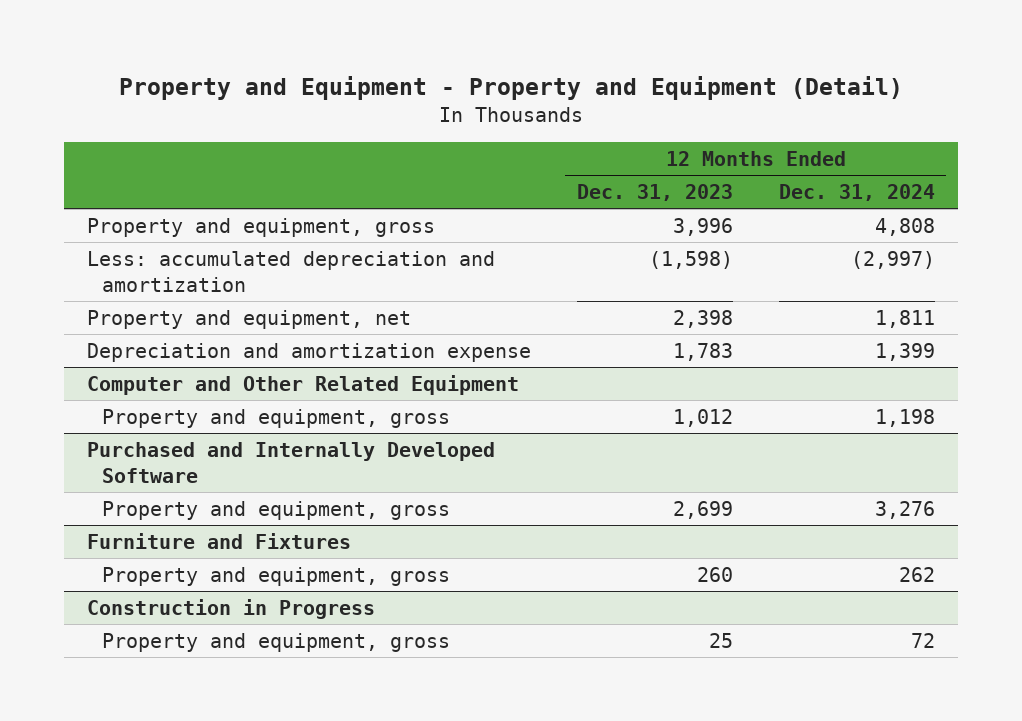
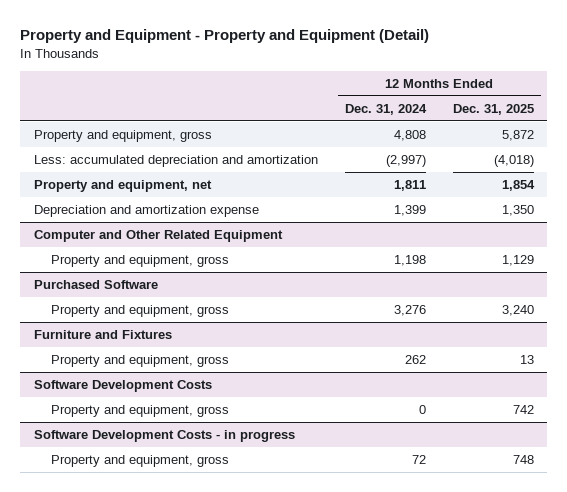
- | 12 Months Ended Dec. 31, 2023 | 12 Months Ended Dec. 31, 2024
+ | 12 Months Ended Dec. 31, 2024 | 12 Months Ended Dec. 31, 2025
- Purchased and Internally Developed Software
+ Purchased Software
- Construction in Progress
+ Software Development Costs
+ Property and equipment, gross | 0 | 742
+ Software Development Costs - in progress

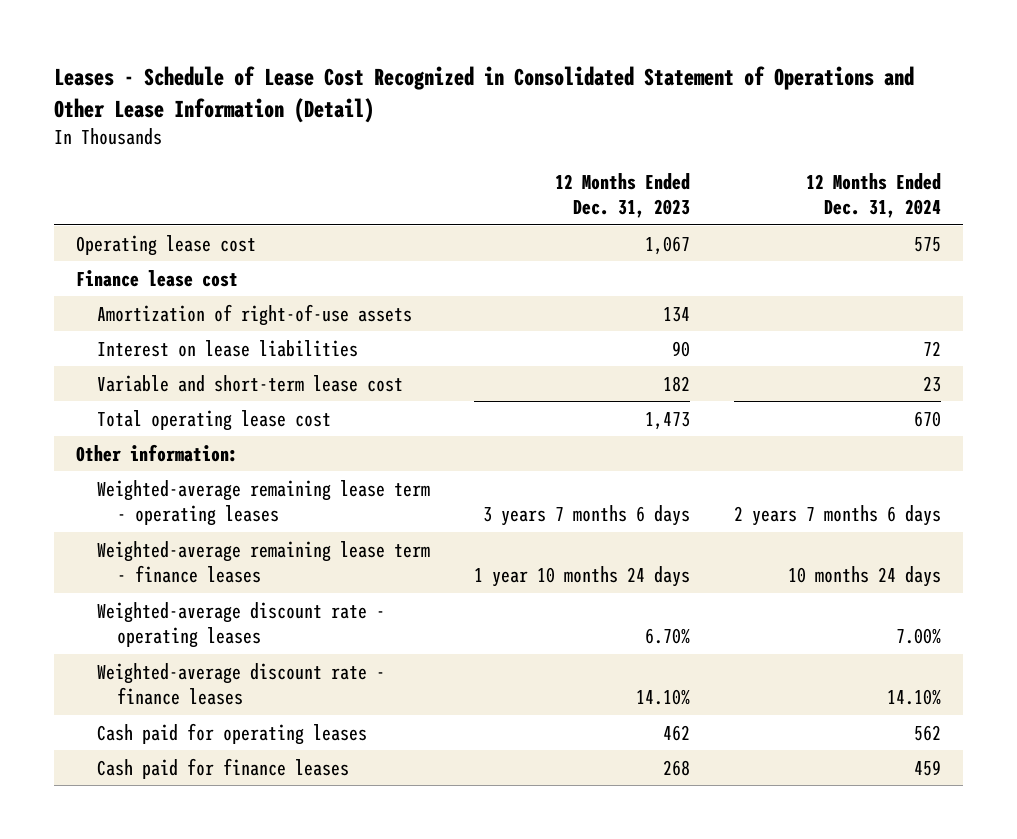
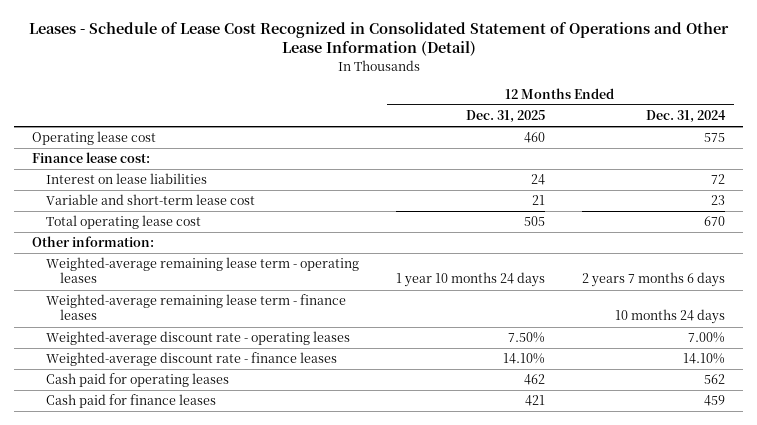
- | 12 Months Ended Dec. 31, 2023 | 12 Months Ended Dec. 31, 2024
+ | 12 Months Ended Dec. 31, 2025 | 12 Months Ended Dec. 31, 2024
- Finance lease cost
- Amortization of right-of-use assets | 134 |
+ Finance lease cost:

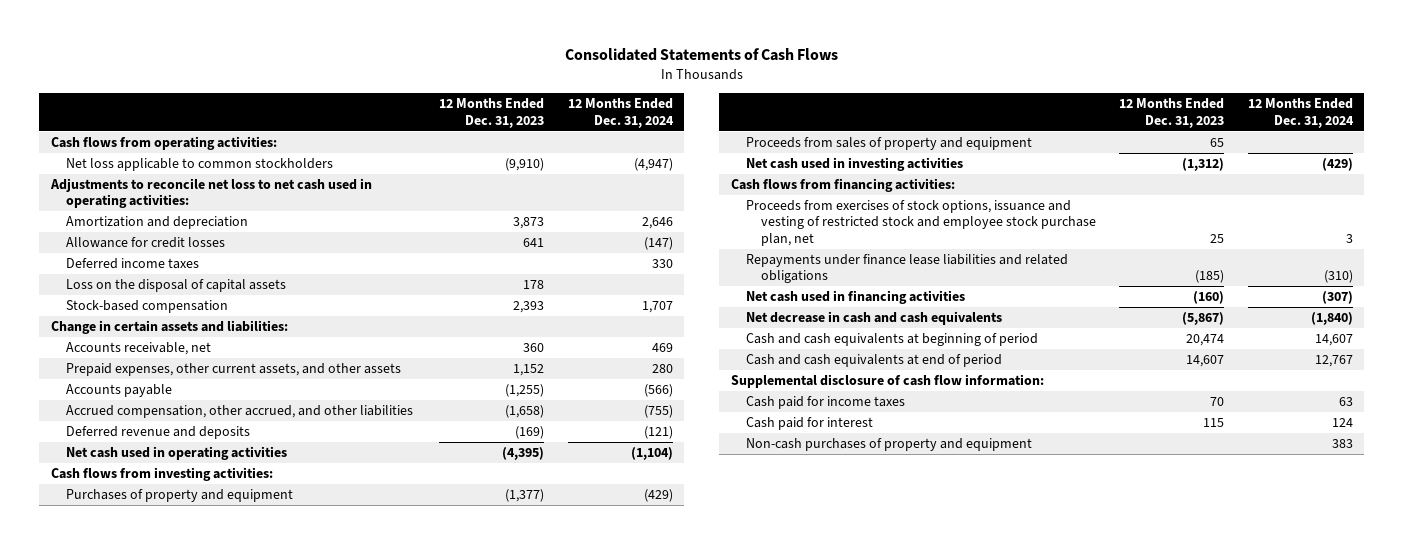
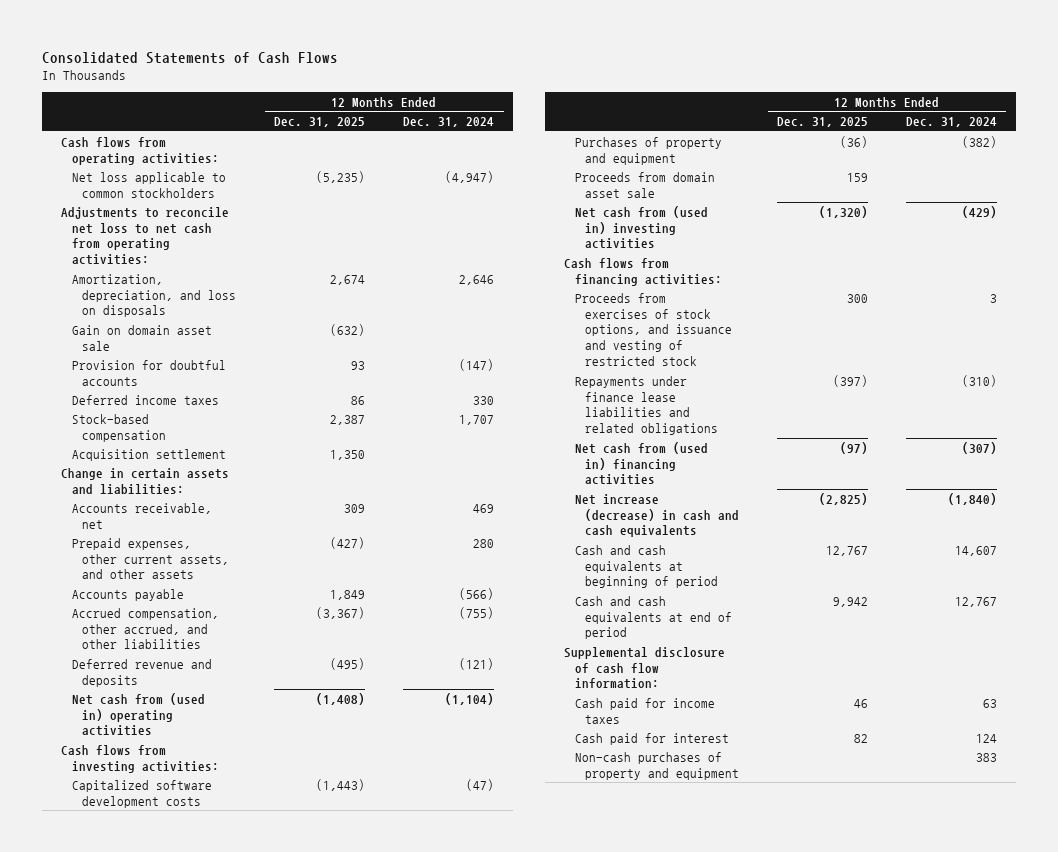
- | 12 Months Ended Dec. 31, 2023 | 12 Months Ended Dec. 31, 2024
+ | 12 Months Ended Dec. 31, 2025 | 12 Months Ended Dec. 31, 2024
- Adjustments to reconcile net loss to net cash used in operating activities:
- Amortization and depreciation | 3,873 | 2,646
- Allowance for credit losses | 641 | (147)
+ Adjustments to reconcile net loss to net cash from operating activities:
+ Amortization, depreciation, and loss on disposals | 2,674 | 2,646
+ Gain on domain asset sale | (632) |
+ Provision for doubtful accounts | 93 | (147)
- Loss on the disposal of capital assets | 178 |
+ Acquisition settlement | 1,350 |
- Net cash used in operating activities | (4,395) | (1,104)
+ Net cash from (used in) operating activities | (1,408) | (1,104)
- Purchases of property and equipment | (1,377) | (429)
- Proceeds from sales of property and equipment | 65 |
- Net cash used in investing activities | (1,312) | (429)
+ Capitalized software development costs | (1,443) | (47)
+ Purchases of property and equipment | (36) | (382)
+ Proceeds from domain asset sale | 159 |
+ Net cash from (used in) investing activities | (1,320) | (429)
- Proceeds from exercises of stock options, issuance and vesting of restricted stock and employee stock purchase plan, net | 25 | 3
+ Proceeds from exercises of stock options, and issuance and vesting of restricted stock | 300 | 3
- Net cash used in financing activities | (160) | (307)
- Net decrease in cash and cash equivalents | (5,867) | (1,840)
+ Net cash from (used in) financing activities | (97) | (307)
+ Net increase (decrease) in cash and cash equivalents | (2,825) | (1,840)

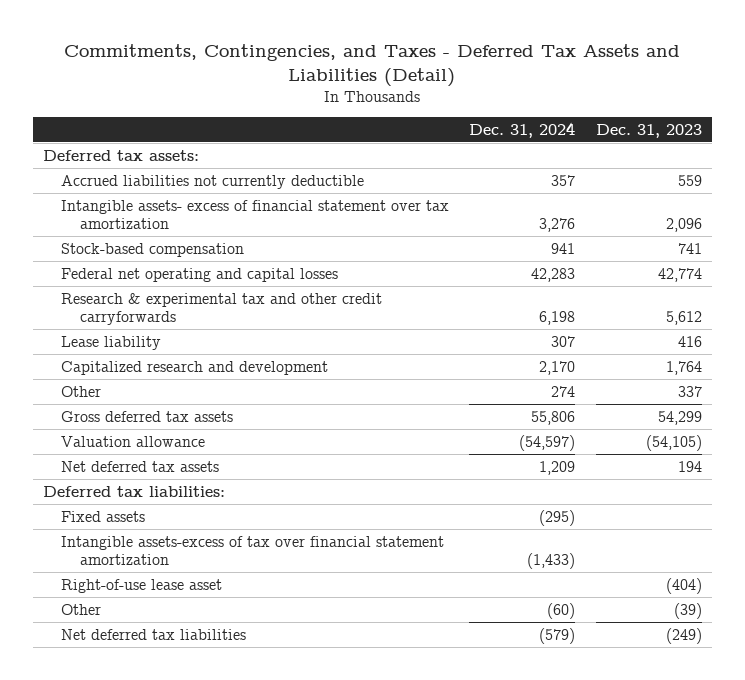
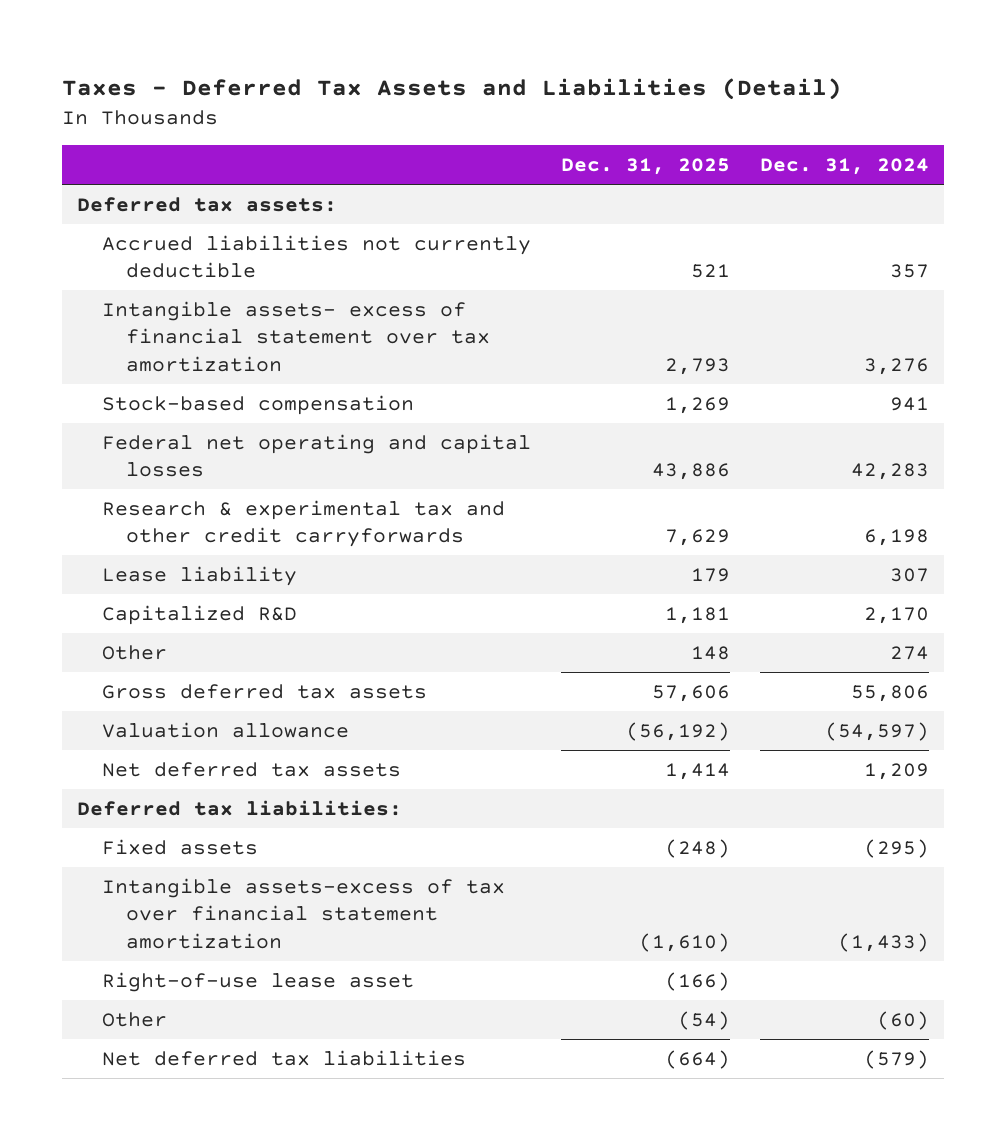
- Commitments, Contingencies, and Taxes - Deferred Tax Assets and Liabilities (Detail)
+ Taxes - Deferred Tax Assets and Liabilities (Detail)
- | Dec. 31, 2024 | Dec. 31, 2023
+ | Dec. 31, 2025 | Dec. 31, 2024
- Capitalized research and development | 2,170 | 1,764
+ Capitalized R&D | 1,181 | 2,170

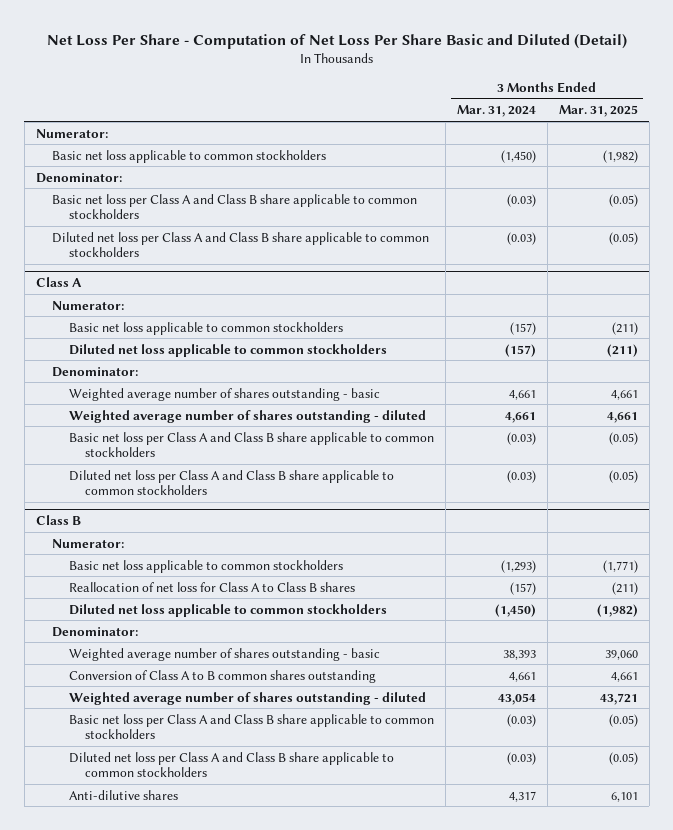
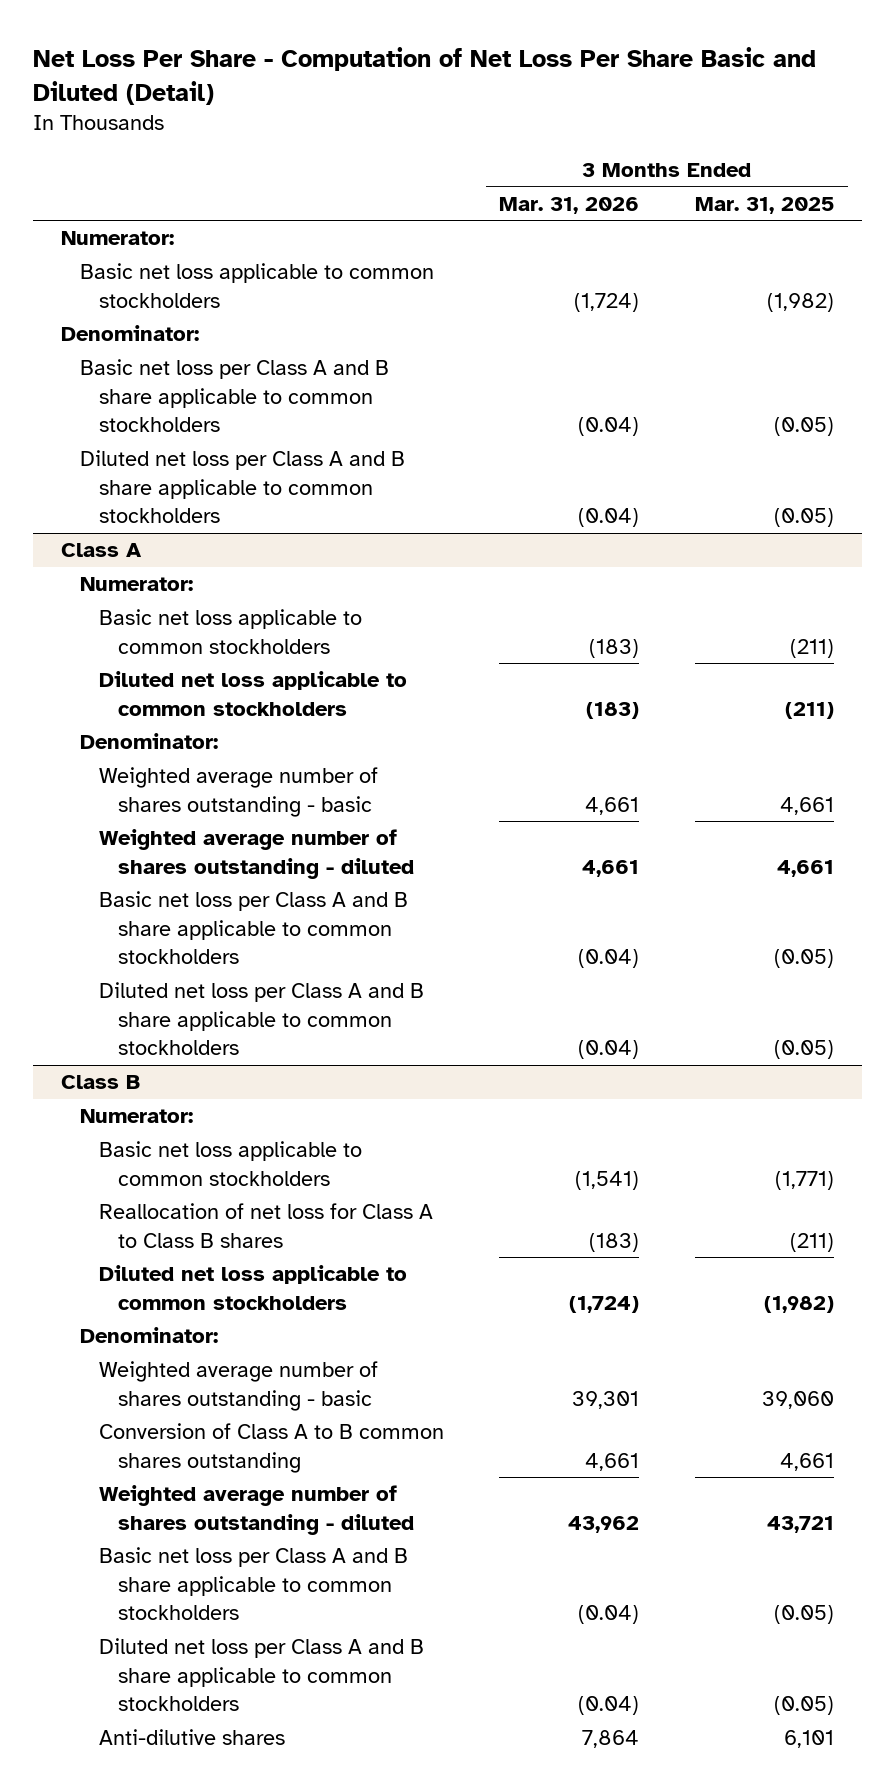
- | 3 Months Ended Mar. 31, 2024 | 3 Months Ended Mar. 31, 2025
+ | 3 Months Ended Mar. 31, 2026 | 3 Months Ended Mar. 31, 2025
- Basic net loss per Class A and Class B share applicable to common stockholders | (0.03) | (0.05)
- Diluted net loss per Class A and Class B share applicable to common stockholders | (0.03) | (0.05)
+ Basic net loss per Class A and B share applicable to common stockholders | (0.04) | (0.05)
+ Diluted net loss per Class A and B share applicable to common stockholders | (0.04) | (0.05)
@ Class A
- Basic net loss per Class A and Class B share applicable to common stockholders | (0.03) | (0.05)
- Diluted net loss per Class A and Class B share applicable to common stockholders | (0.03) | (0.05)
+ Basic net loss per Class A and B share applicable to common stockholders | (0.04) | (0.05)
+ Diluted net loss per Class A and B share applicable to common stockholders | (0.04) | (0.05)
@ Class B
- Basic net loss per Class A and Class B share applicable to common stockholders | (0.03) | (0.05)
- Diluted net loss per Class A and Class B share applicable to common stockholders | (0.03) | (0.05)
+ Basic net loss per Class A and B share applicable to common stockholders | (0.04) | (0.05)
+ Diluted net loss per Class A and B share applicable to common stockholders | (0.04) | (0.05)

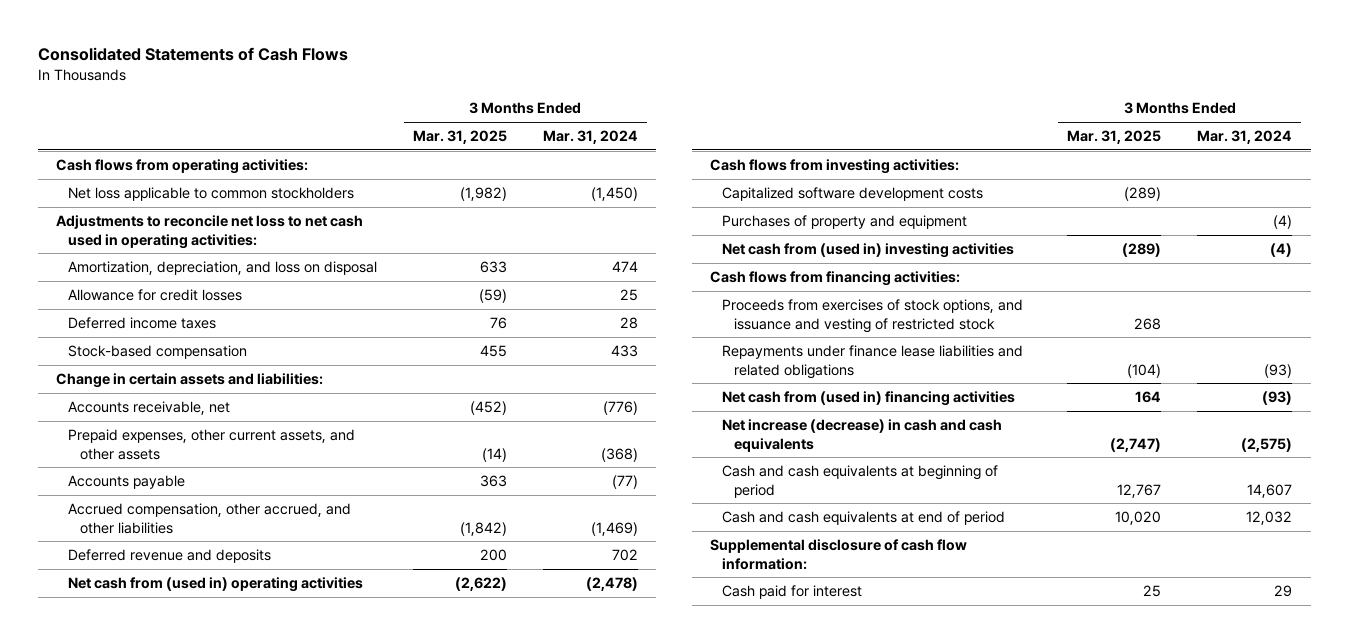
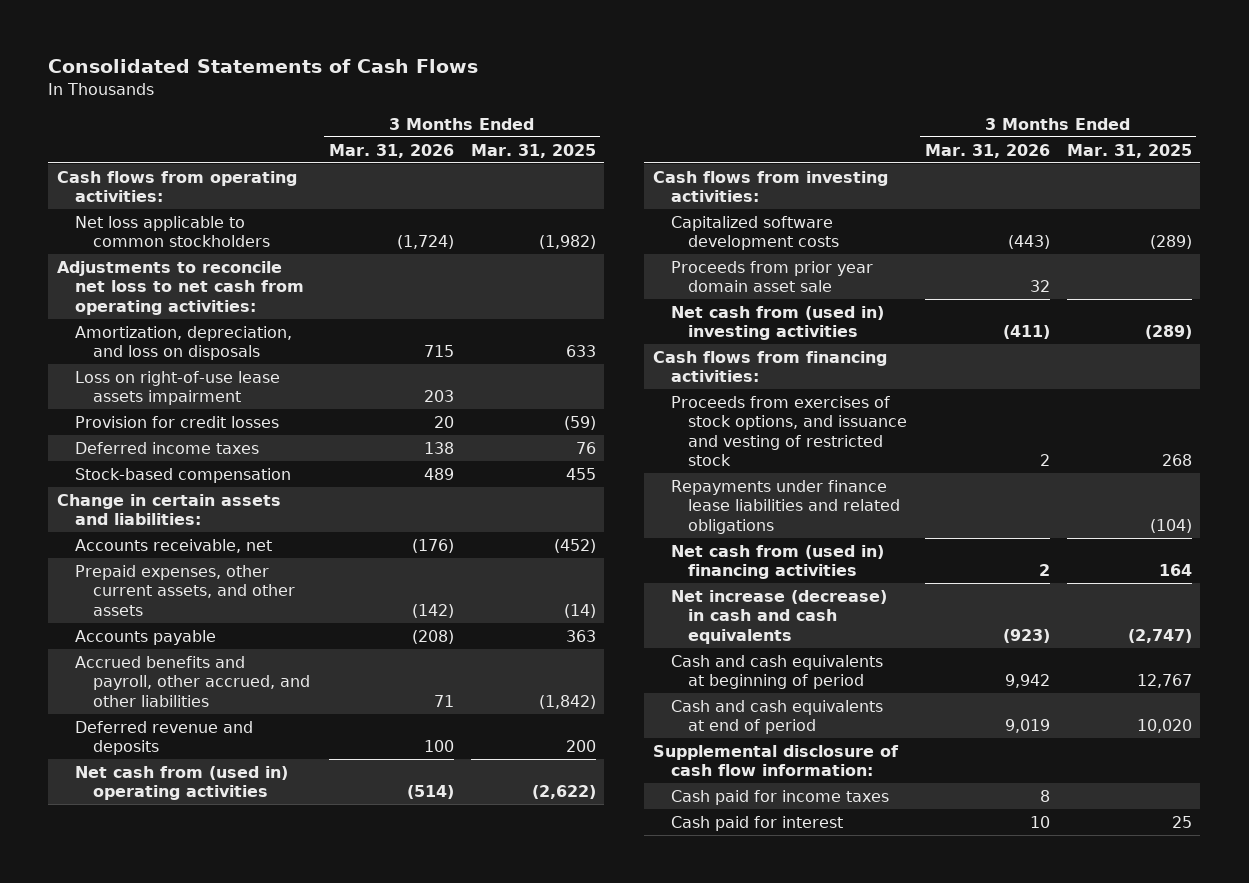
- | 3 Months Ended Mar. 31, 2025 | 3 Months Ended Mar. 31, 2024
+ | 3 Months Ended Mar. 31, 2026 | 3 Months Ended Mar. 31, 2025
- Adjustments to reconcile net loss to net cash used in operating activities:
- Amortization, depreciation, and loss on disposal | 633 | 474
- Allowance for credit losses | (59) | 25
+ Adjustments to reconcile net loss to net cash from operating activities:
+ Amortization, depreciation, and loss on disposals | 715 | 633
+ Loss on right-of-use lease assets impairment | 203 |
+ Provision for credit losses | 20 | (59)
- Accrued compensation, other accrued, and other liabilities | (1,842) | (1,469)
+ Accrued benefits and payroll, other accrued, and other liabilities | 71 | (1,842)
- Purchases of property and equipment | | (4)
+ Proceeds from prior year domain asset sale | 32 |
+ Cash paid for income taxes | 8 |

